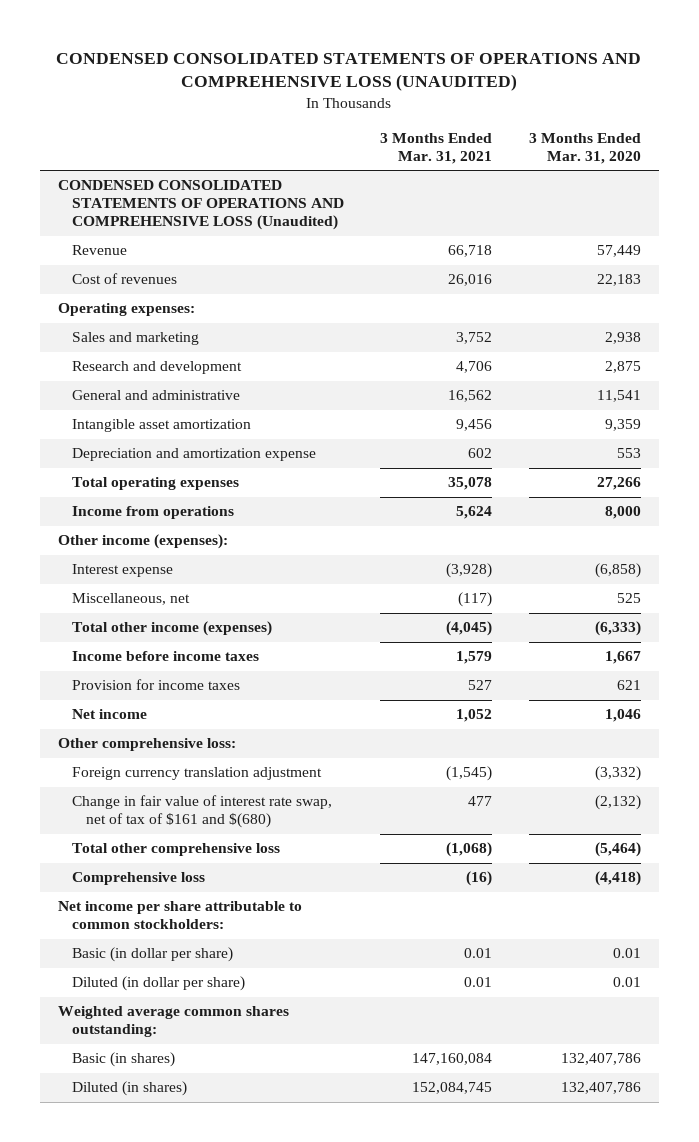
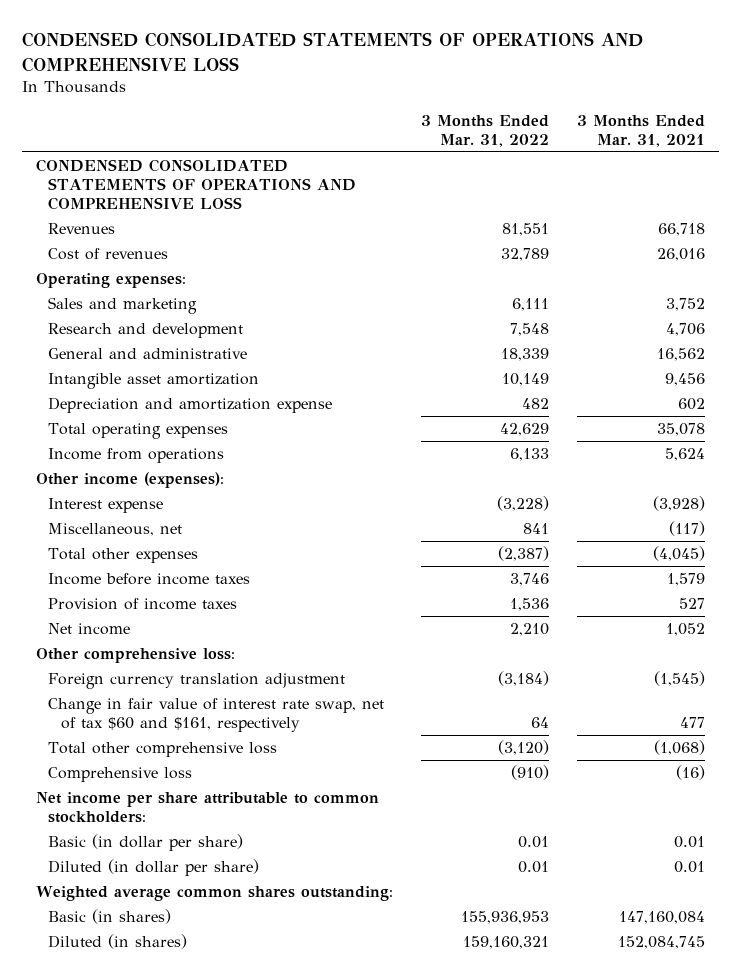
- CONDENSED CONSOLIDATED STATEMENTS OF OPERATIONS AND COMPREHENSIVE LOSS (UNAUDITED)
+ CONDENSED CONSOLIDATED STATEMENTS OF OPERATIONS AND COMPREHENSIVE LOSS
- | 3 Months Ended Mar. 31, 2021 | 3 Months Ended Mar. 31, 2020
+ | 3 Months Ended Mar. 31, 2022 | 3 Months Ended Mar. 31, 2021
- CONDENSED CONSOLIDATED STATEMENTS OF OPERATIONS AND COMPREHENSIVE LOSS (Unaudited)
- Revenue | 66,718 | 57,449
+ CONDENSED CONSOLIDATED STATEMENTS OF OPERATIONS AND COMPREHENSIVE LOSS
+ Revenues | 81,551 | 66,718
- Total other income (expenses) | (4,045) | (6,333)
+ Total other expenses | (2,387) | (4,045)
- Provision for income taxes | 527 | 621
+ Provision of income taxes | 1,536 | 527
- Change in fair value of interest rate swap, net of tax of $161 and $(680) | 477 | (2,132)
+ Change in fair value of interest rate swap, net of tax $60 and $161, respectively | 64 | 477

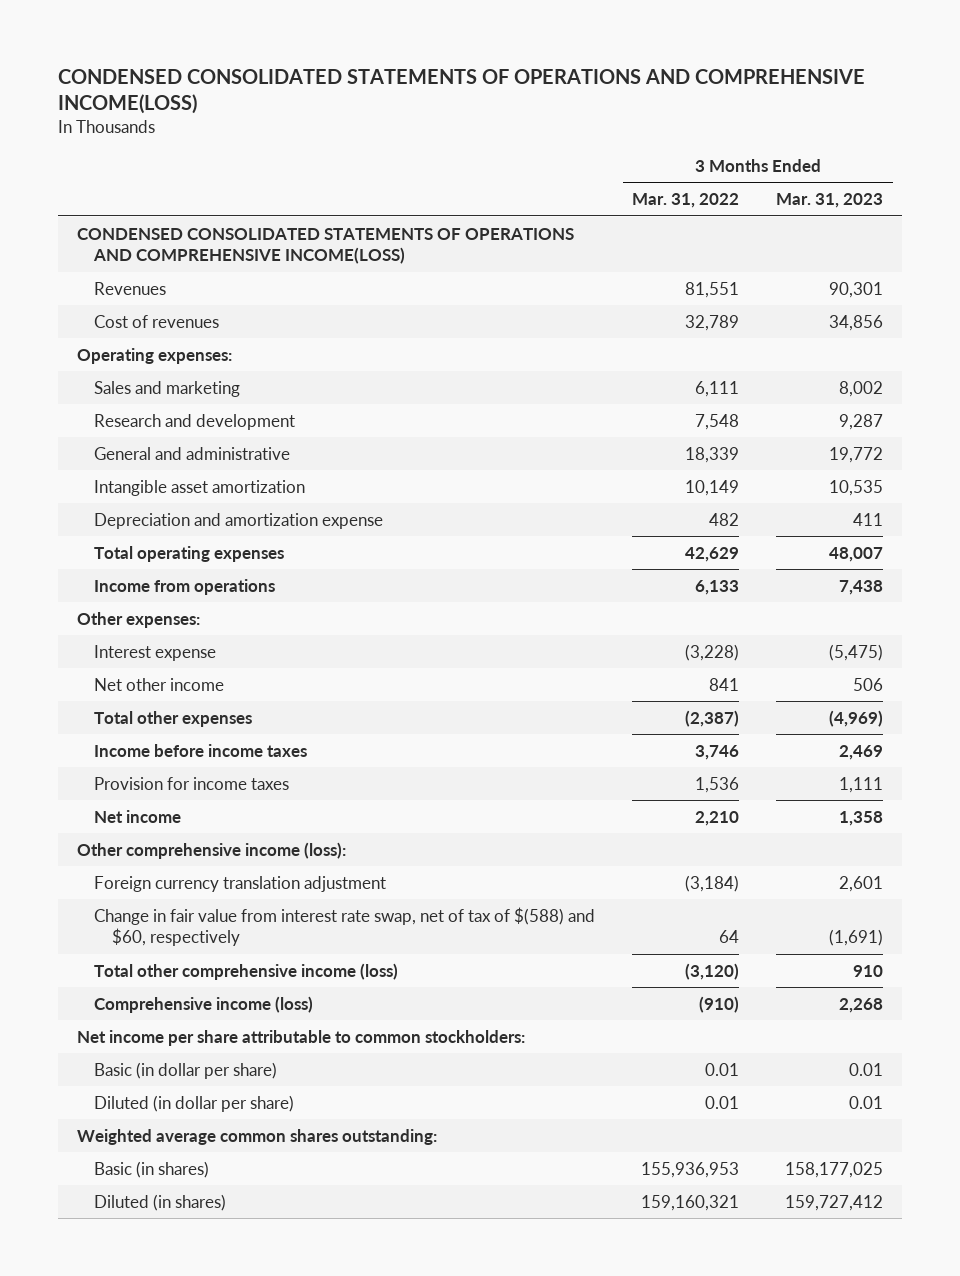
- CONDENSED CONSOLIDATED STATEMENTS OF OPERATIONS AND COMPREHENSIVE LOSS
+ CONDENSED CONSOLIDATED STATEMENTS OF OPERATIONS AND COMPREHENSIVE INCOME(LOSS)
- | 3 Months Ended Mar. 31, 2022 | 3 Months Ended Mar. 31, 2021
+ | 3 Months Ended Mar. 31, 2022 | 3 Months Ended Mar. 31, 2023
- CONDENSED CONSOLIDATED STATEMENTS OF OPERATIONS AND COMPREHENSIVE LOSS
+ CONDENSED CONSOLIDATED STATEMENTS OF OPERATIONS AND COMPREHENSIVE INCOME(LOSS)
- Other income (expenses):
+ Other expenses:
- Miscellaneous, net | 841 | (117)
+ Net other income | 841 | 506
- Provision of income taxes | 1,536 | 527
+ Provision for income taxes | 1,536 | 1,111
- Other comprehensive loss:
+ Other comprehensive income (loss):
- Change in fair value of interest rate swap, net of tax $60 and $161, respectively | 64 | 477
- Total other comprehensive loss | (3,120) | (1,068)
- Comprehensive loss | (910) | (16)
+ Change in fair value from interest rate swap, net of tax of $(588) and $60, respectively | 64 | (1,691)
+ Total other comprehensive income (loss) | (3,120) | 910
+ Comprehensive income (loss) | (910) | 2,268

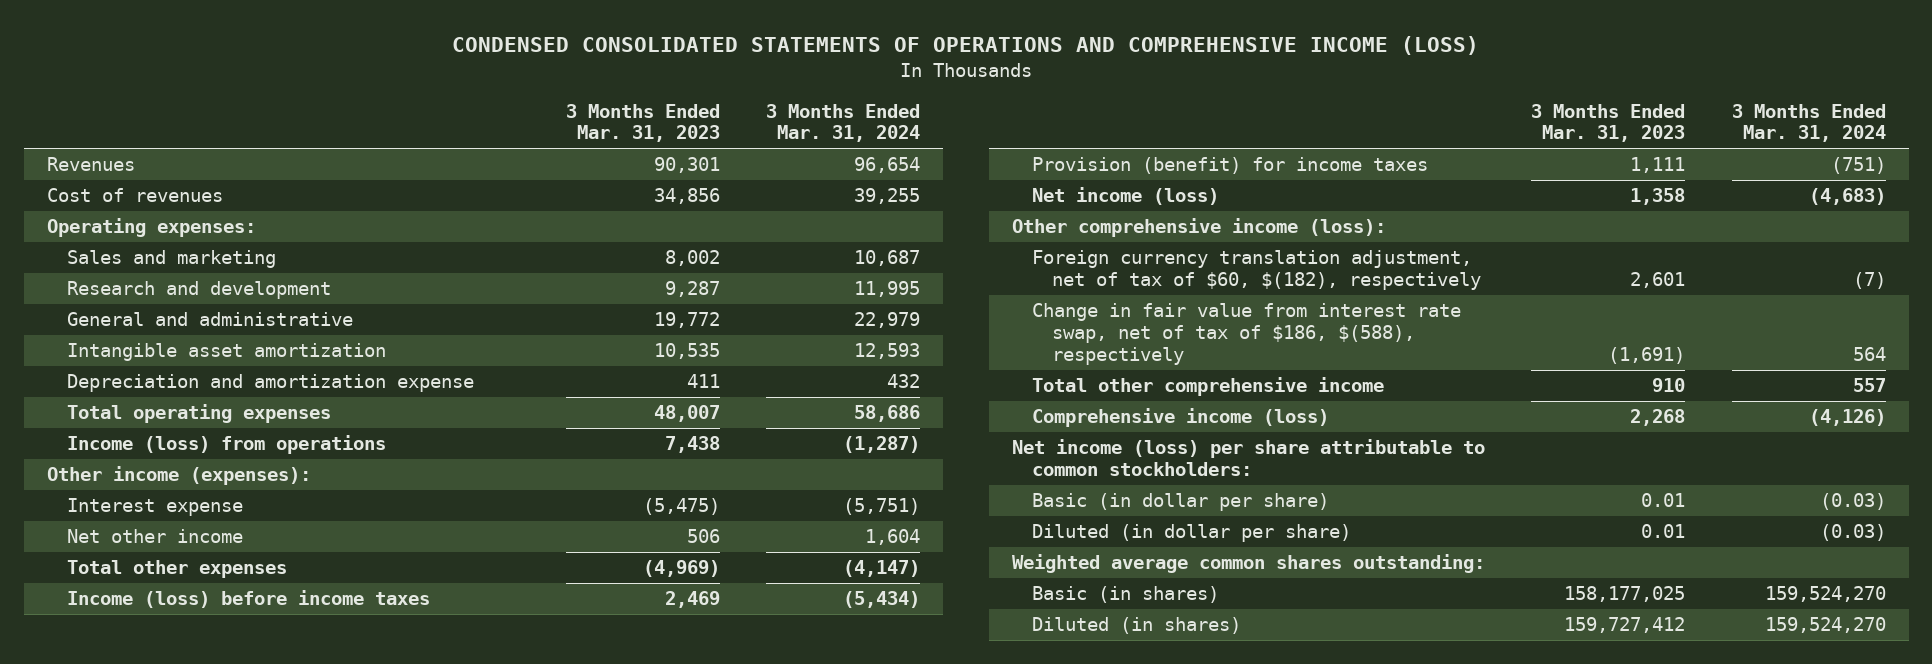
- CONDENSED CONSOLIDATED STATEMENTS OF OPERATIONS AND COMPREHENSIVE INCOME(LOSS)
+ CONDENSED CONSOLIDATED STATEMENTS OF OPERATIONS AND COMPREHENSIVE INCOME (LOSS)
- | 3 Months Ended Mar. 31, 2022 | 3 Months Ended Mar. 31, 2023
+ | 3 Months Ended Mar. 31, 2023 | 3 Months Ended Mar. 31, 2024
- CONDENSED CONSOLIDATED STATEMENTS OF OPERATIONS AND COMPREHENSIVE INCOME(LOSS)
- Income from operations | 6,133 | 7,438
- Other expenses:
+ Income (loss) from operations | 7,438 | (1,287)
+ Other income (expenses):
- Income before income taxes | 3,746 | 2,469
- Provision for income taxes | 1,536 | 1,111
- Net income | 2,210 | 1,358
+ Income (loss) before income taxes | 2,469 | (5,434)
+ Provision (benefit) for income taxes | 1,111 | (751)
+ Net income (loss) | 1,358 | (4,683)
- Foreign currency translation adjustment | (3,184) | 2,601
- Change in fair value from interest rate swap, net of tax of $(588) and $60, respectively | 64 | (1,691)
- Total other comprehensive income (loss) | (3,120) | 910
+ Foreign currency translation adjustment, net of tax of $60, $(182), respectively | 2,601 | (7)
+ Change in fair value from interest rate swap, net of tax of $186, $(588), respectively | (1,691) | 564
+ Total other comprehensive income | 910 | 557
- Net income per share attributable to common stockholders:
+ Net income (loss) per share attributable to common stockholders:

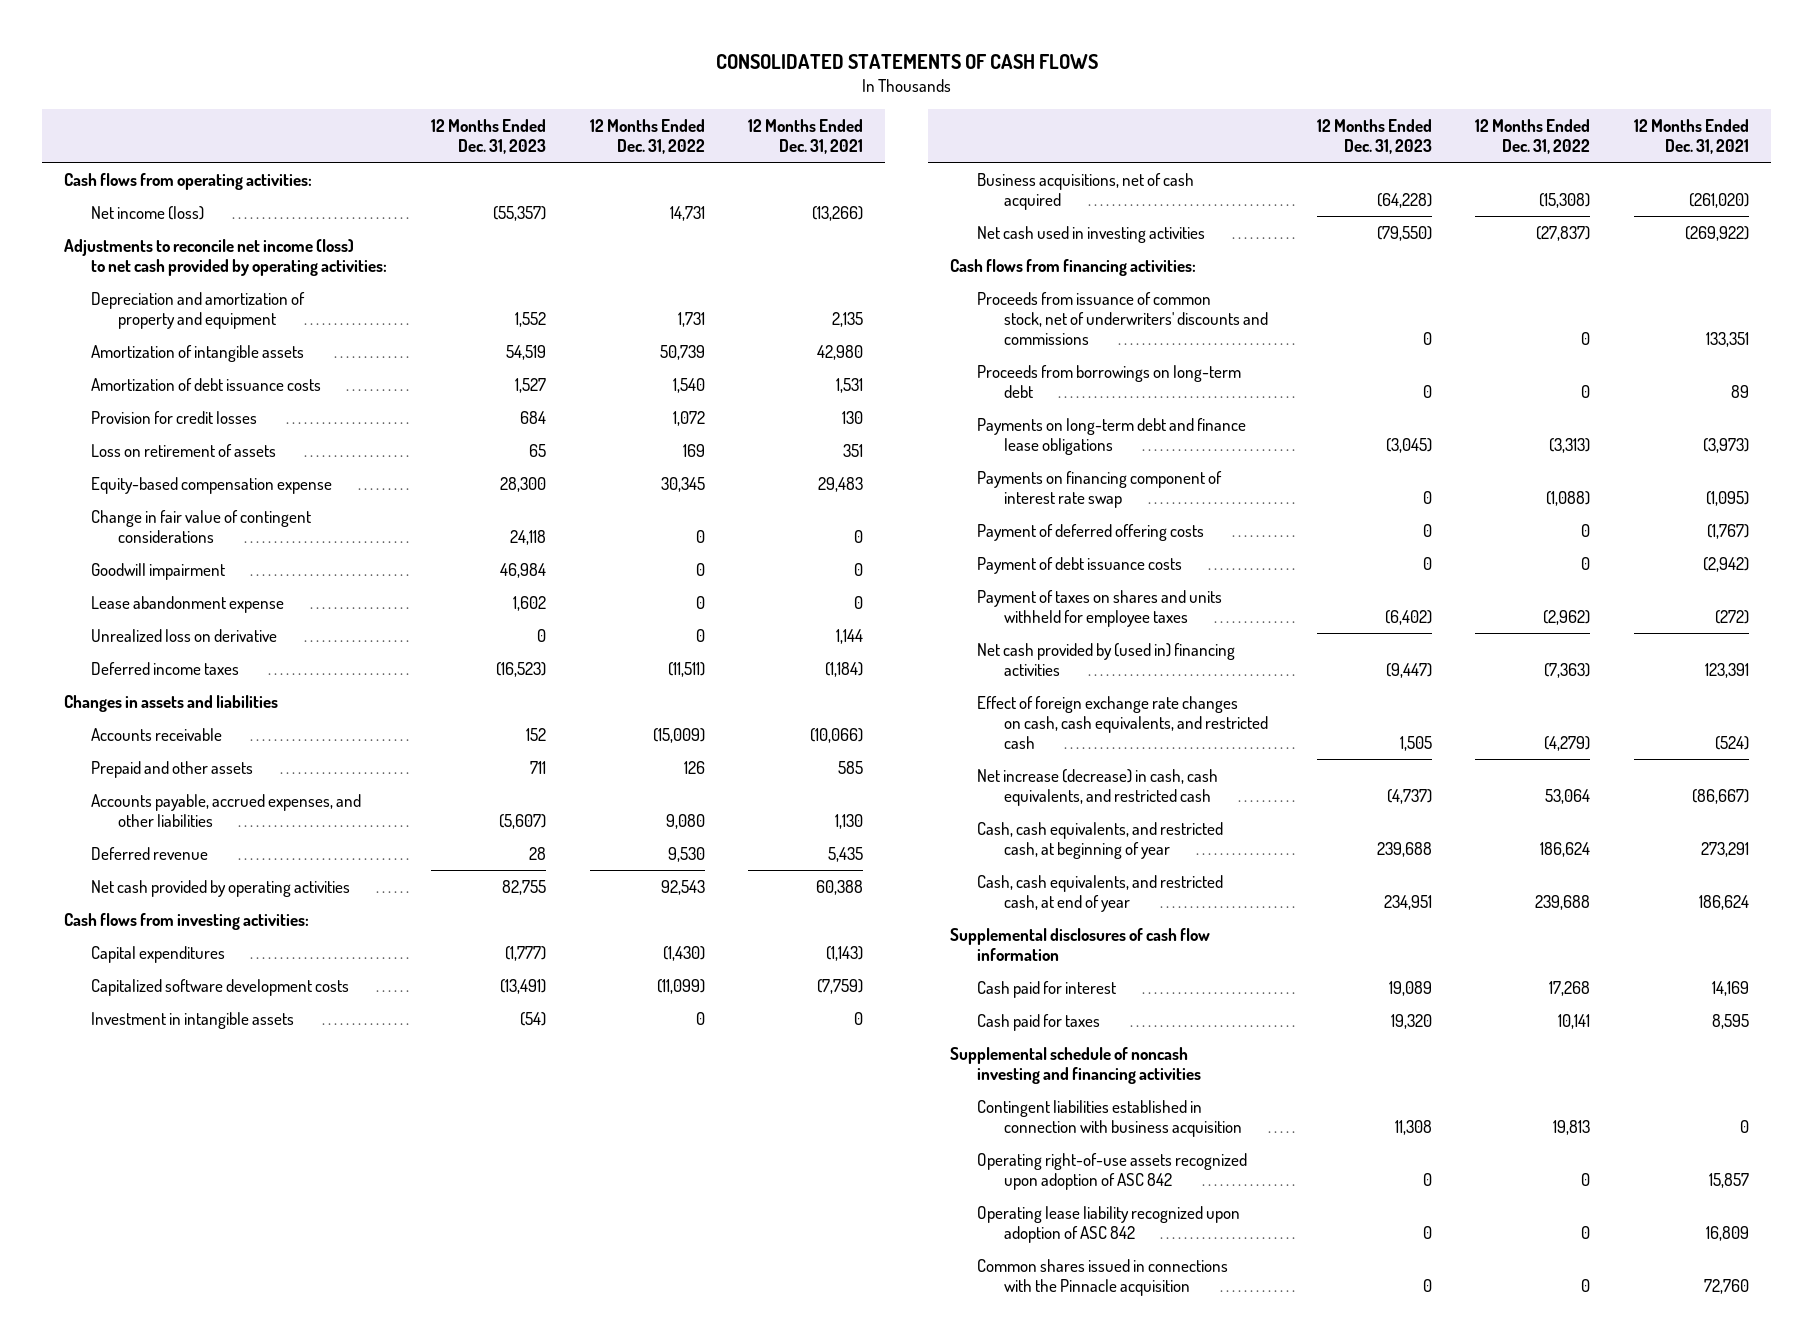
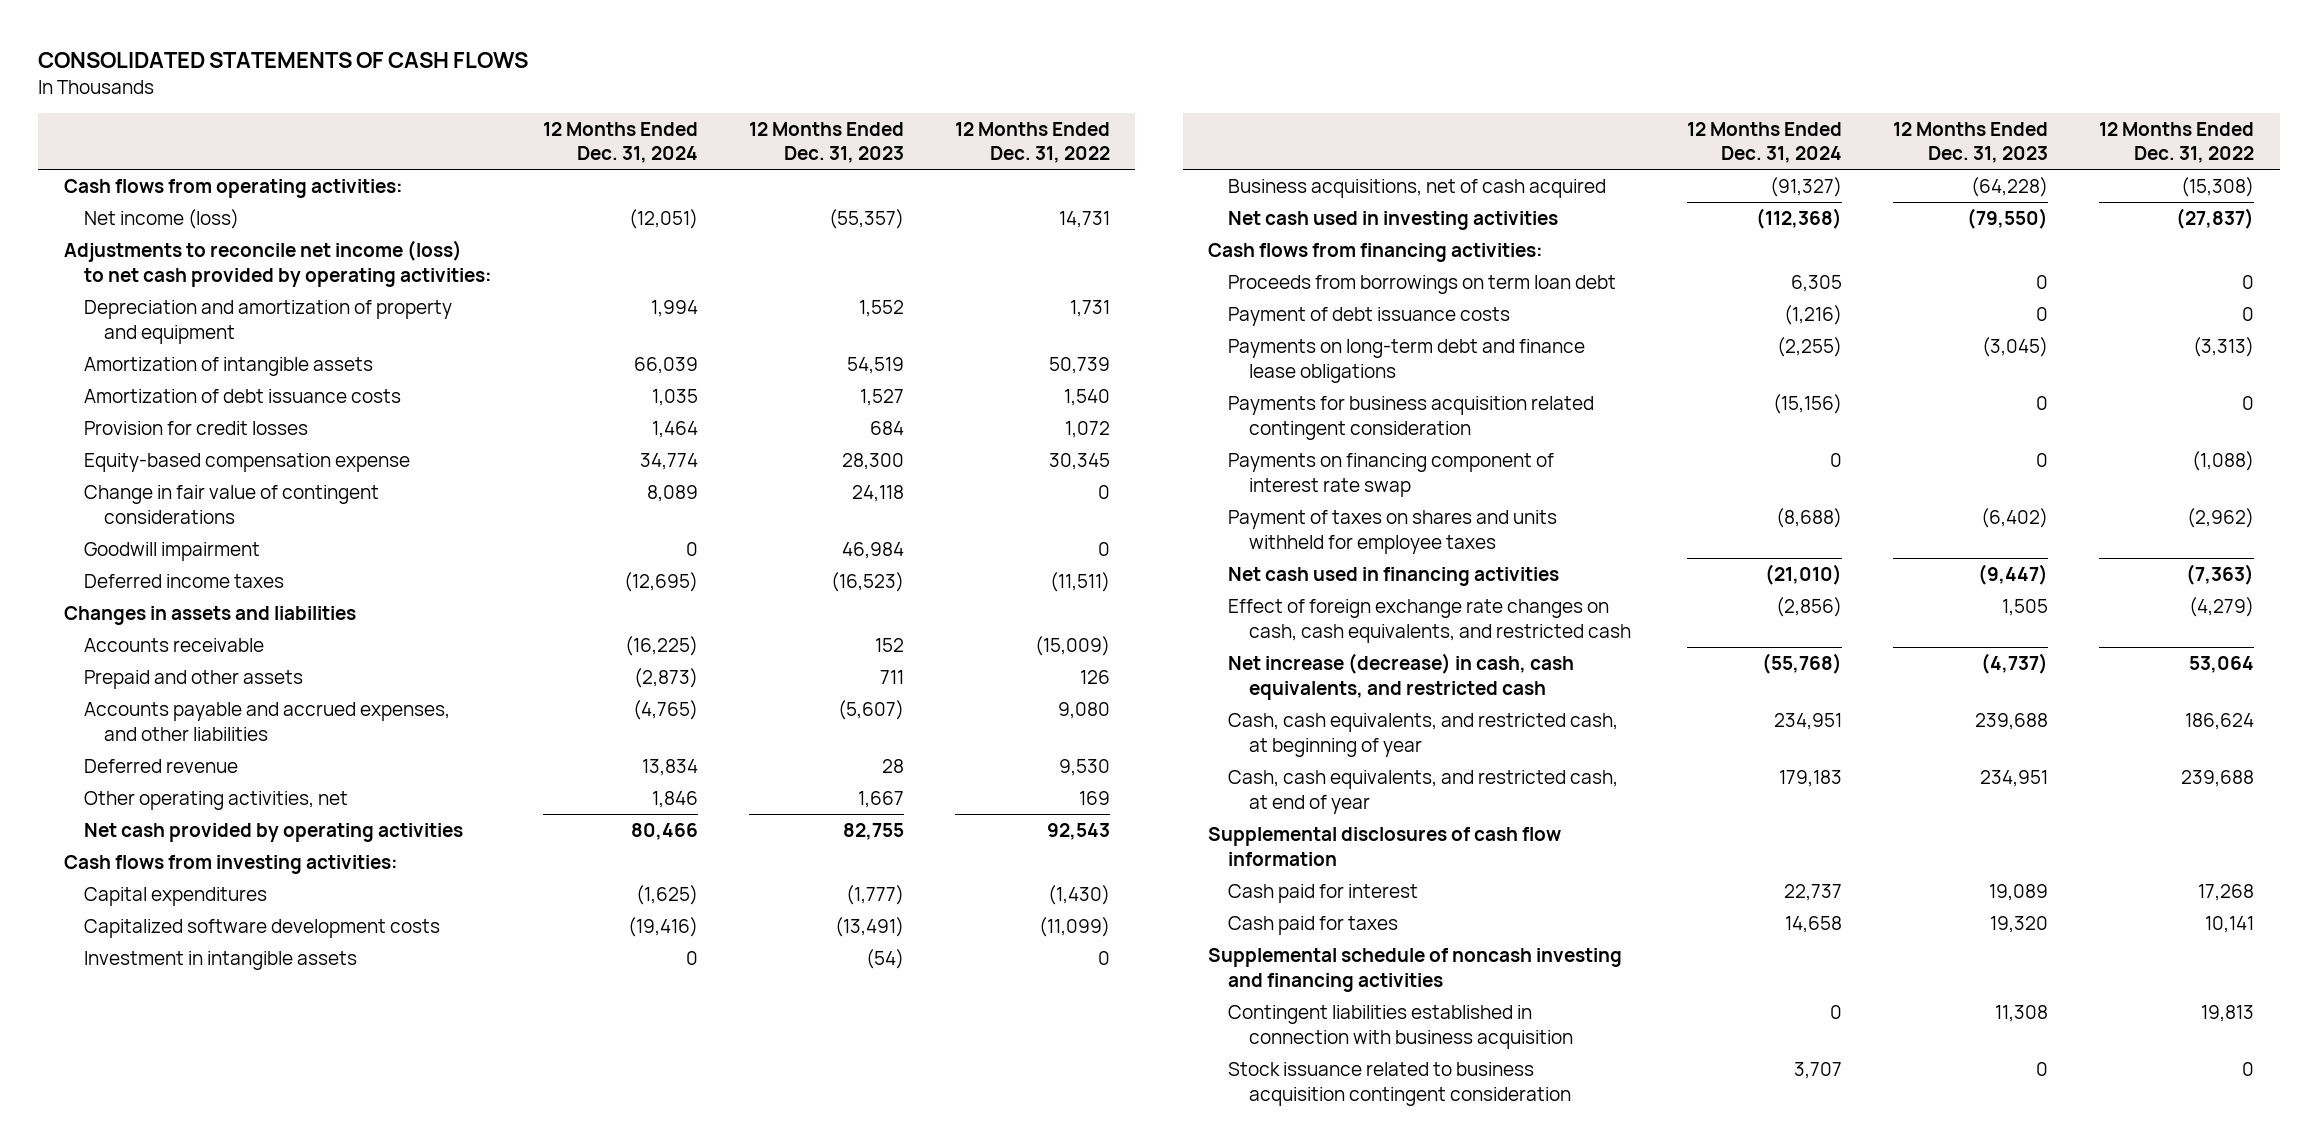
- | 12 Months Ended Dec. 31, 2023 | 12 Months Ended Dec. 31, 2022 | 12 Months Ended Dec. 31, 2021
+ | 12 Months Ended Dec. 31, 2024 | 12 Months Ended Dec. 31, 2023 | 12 Months Ended Dec. 31, 2022
- Loss on retirement of assets | 65 | 169 | 351
- Lease abandonment expense | 1,602 | 0 | 0
- Unrealized loss on derivative | 0 | 0 | 1,144
- Accounts payable, accrued expenses, and other liabilities | (5,607) | 9,080 | 1,130
+ Accounts payable and accrued expenses, and other liabilities | (4,765) | (5,607) | 9,080
+ Other operating activities, net | 1,846 | 1,667 | 169
- Proceeds from issuance of common stock, net of underwriters' discounts and commissions | 0 | 0 | 133,351
- Proceeds from borrowings on long-term debt | 0 | 0 | 89
+ Proceeds from borrowings on term loan debt | 6,305 | 0 | 0
moved up: Payment of debt issuance costs | (1,216) | 0 | 0
+ Payments for business acquisition related contingent consideration | (15,156) | 0 | 0
- Payment of deferred offering costs | 0 | 0 | (1,767)
- Net cash provided by (used in) financing activities | (9,447) | (7,363) | 123,391
+ Net cash used in financing activities | (21,010) | (9,447) | (7,363)
- Operating right-of-use assets recognized upon adoption of ASC 842 | 0 | 0 | 15,857
- Operating lease liability recognized upon adoption of ASC 842 | 0 | 0 | 16,809
- Common shares issued in connections with the Pinnacle acquisition | 0 | 0 | 72,760
+ Stock issuance related to business acquisition contingent consideration | 3,707 | 0 | 0

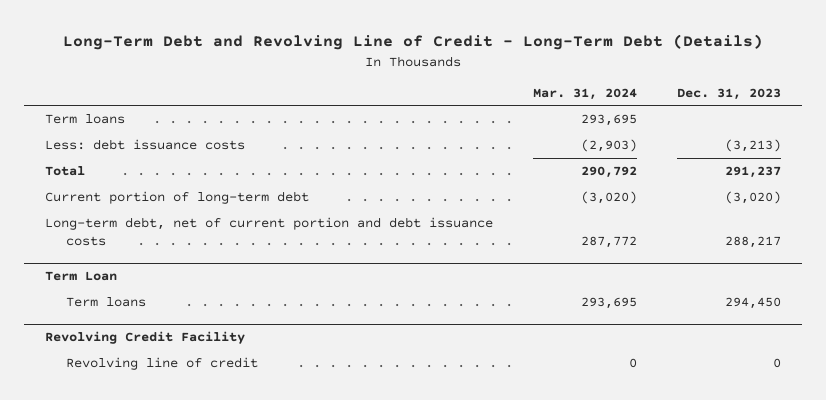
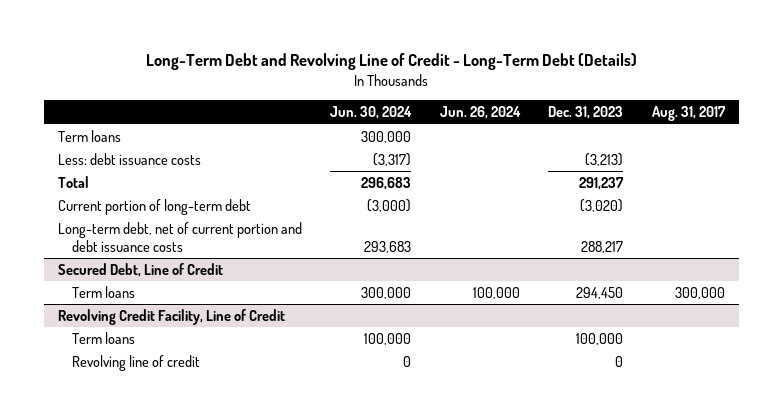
- | Mar. 31, 2024 | Dec. 31, 2023
+ | Jun. 30, 2024 | Jun. 26, 2024 | Dec. 31, 2023 | Aug. 31, 2017
- Term Loan
+ Secured Debt, Line of Credit
- Revolving Credit Facility
+ Revolving Credit Facility, Line of Credit
+ Term loans | 100,000 | | 100,000 |

